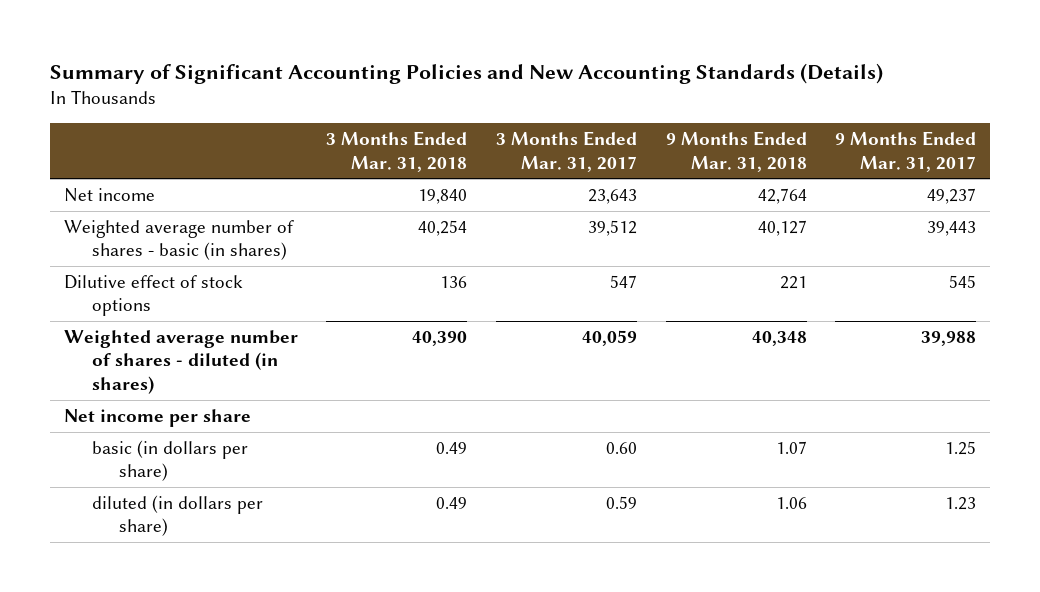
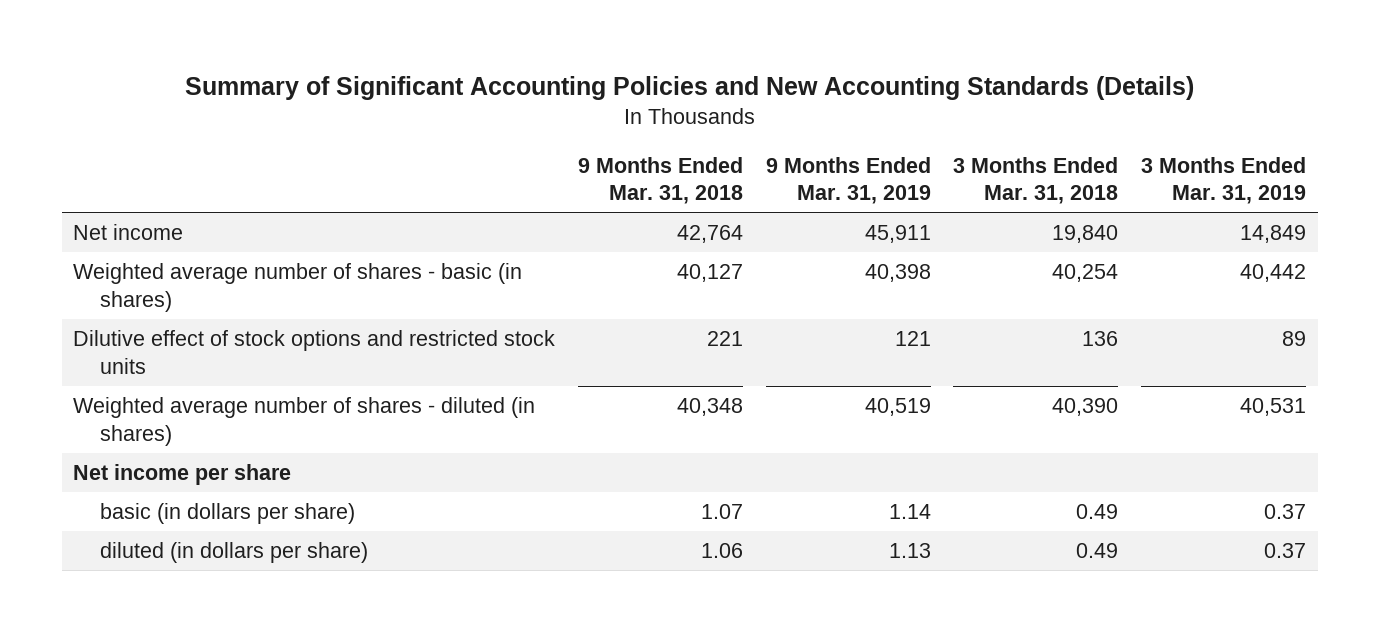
- | 3 Months Ended Mar. 31, 2018 | 3 Months Ended Mar. 31, 2017 | 9 Months Ended Mar. 31, 2018 | 9 Months Ended Mar. 31, 2017
+ | 9 Months Ended Mar. 31, 2018 | 9 Months Ended Mar. 31, 2019 | 3 Months Ended Mar. 31, 2018 | 3 Months Ended Mar. 31, 2019
- Dilutive effect of stock options | 136 | 547 | 221 | 545
+ Dilutive effect of stock options and restricted stock units | 221 | 121 | 136 | 89

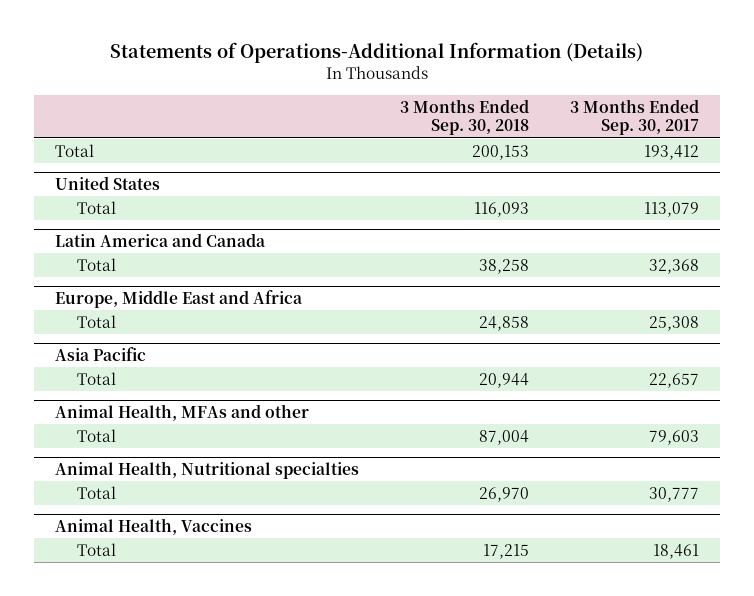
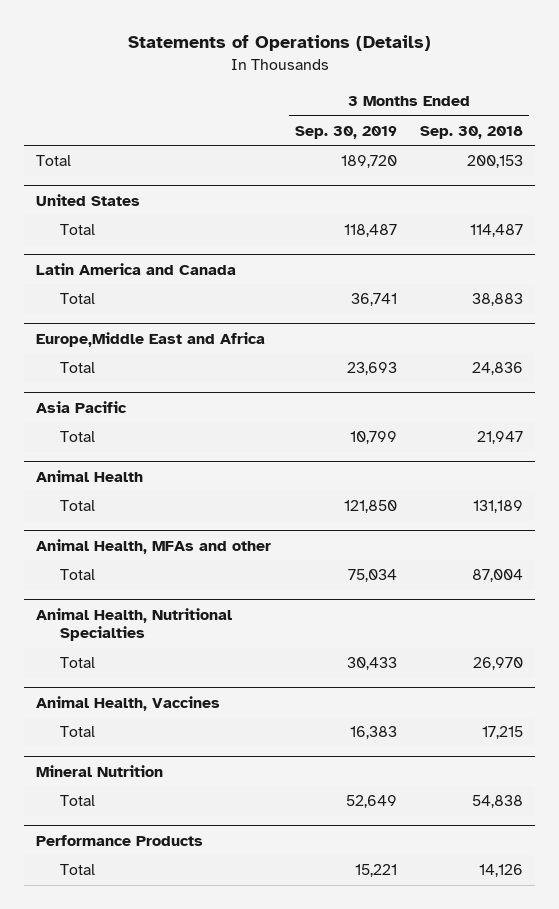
- Statements of Operations-Additional Information (Details)
+ Statements of Operations (Details)
- | 3 Months Ended Sep. 30, 2018 | 3 Months Ended Sep. 30, 2017
+ | 3 Months Ended Sep. 30, 2019 | 3 Months Ended Sep. 30, 2018
@ United States
- Total | 116,093 | 113,079
+ Total | 118,487 | 114,487
@ Latin America and Canada
- Total | 38,258 | 32,368
- Europe, Middle East and Africa
- Total | 24,858 | 25,308
@ Latin America and Canada
+ Total | 36,741 | 38,883
+ Europe,Middle East and Africa
+ Total | 23,693 | 24,836
@ Asia Pacific
- Total | 20,944 | 22,657
+ Total | 10,799 | 21,947
+ Animal Health
+ Total | 121,850 | 131,189
- Animal Health, Nutritional specialties
+ Animal Health, Nutritional Specialties
+ Mineral Nutrition
+ Total | 52,649 | 54,838
+ Performance Products
+ Total | 15,221 | 14,126

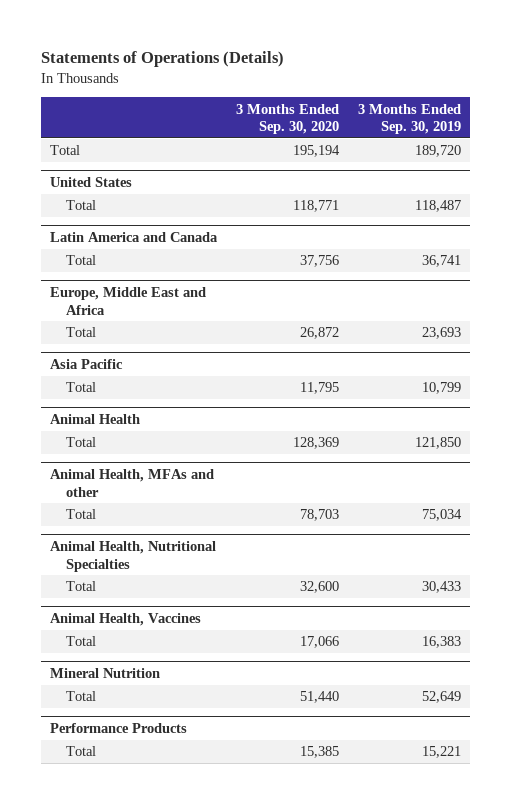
- | 3 Months Ended Sep. 30, 2019 | 3 Months Ended Sep. 30, 2018
+ | 3 Months Ended Sep. 30, 2020 | 3 Months Ended Sep. 30, 2019
- Europe,Middle East and Africa
+ Europe, Middle East and Africa

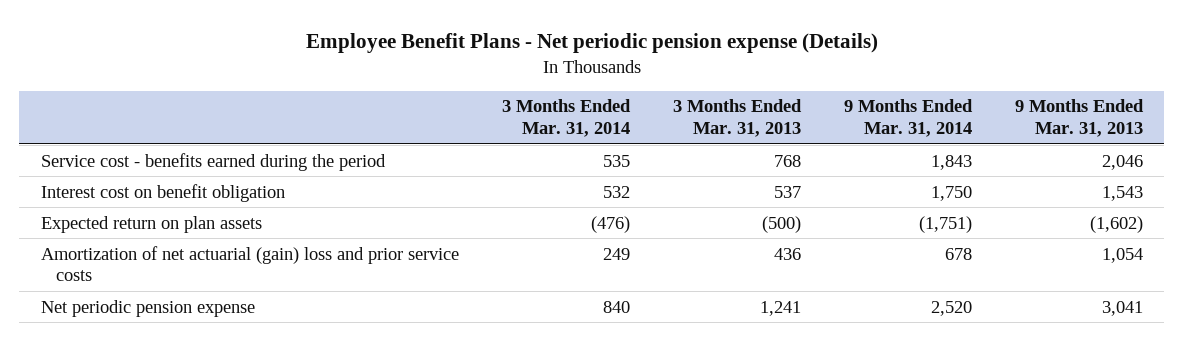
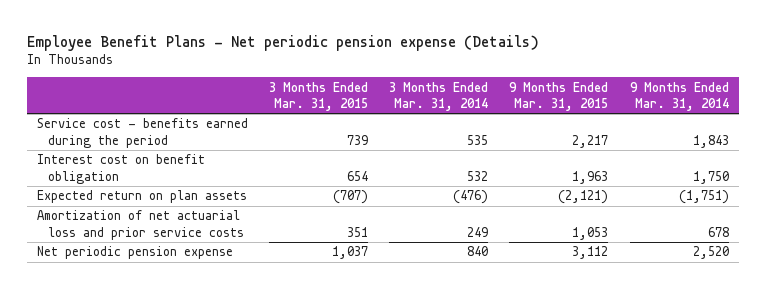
- | 3 Months Ended Mar. 31, 2014 | 3 Months Ended Mar. 31, 2013 | 9 Months Ended Mar. 31, 2014 | 9 Months Ended Mar. 31, 2013
+ | 3 Months Ended Mar. 31, 2015 | 3 Months Ended Mar. 31, 2014 | 9 Months Ended Mar. 31, 2015 | 9 Months Ended Mar. 31, 2014
- Amortization of net actuarial (gain) loss and prior service costs | 249 | 436 | 678 | 1,054
+ Amortization of net actuarial loss and prior service costs | 351 | 249 | 1,053 | 678

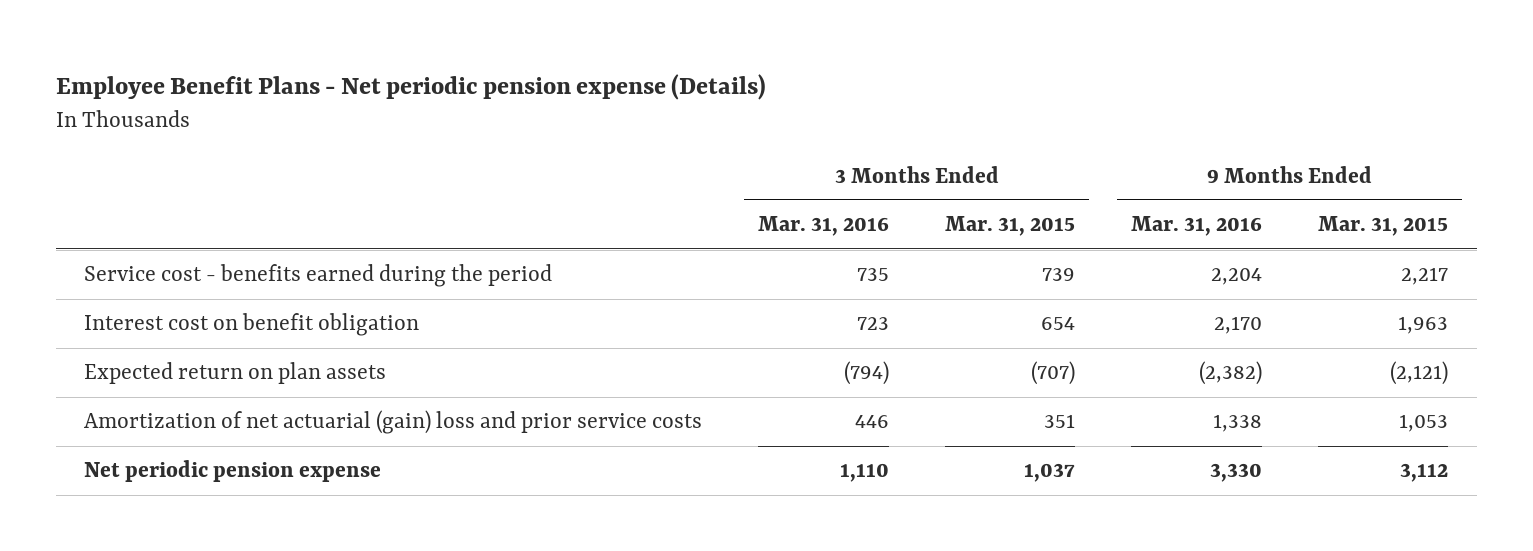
- | 3 Months Ended Mar. 31, 2015 | 3 Months Ended Mar. 31, 2014 | 9 Months Ended Mar. 31, 2015 | 9 Months Ended Mar. 31, 2014
+ | 3 Months Ended Mar. 31, 2016 | 3 Months Ended Mar. 31, 2015 | 9 Months Ended Mar. 31, 2016 | 9 Months Ended Mar. 31, 2015
- Amortization of net actuarial loss and prior service costs | 351 | 249 | 1,053 | 678
+ Amortization of net actuarial (gain) loss and prior service costs | 446 | 351 | 1,338 | 1,053

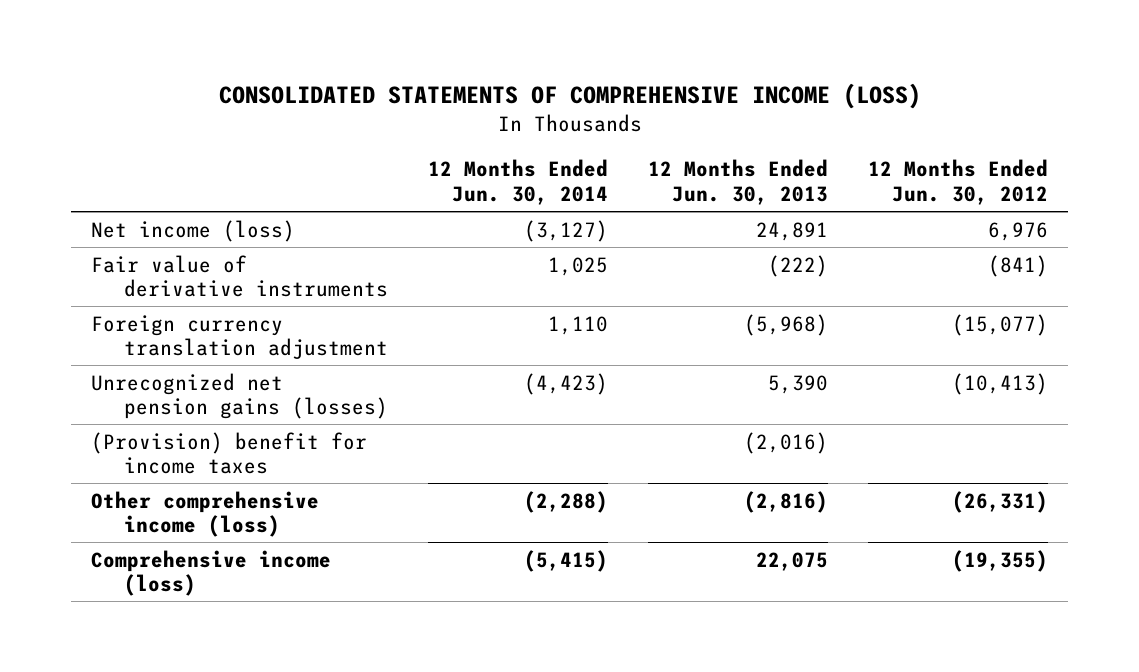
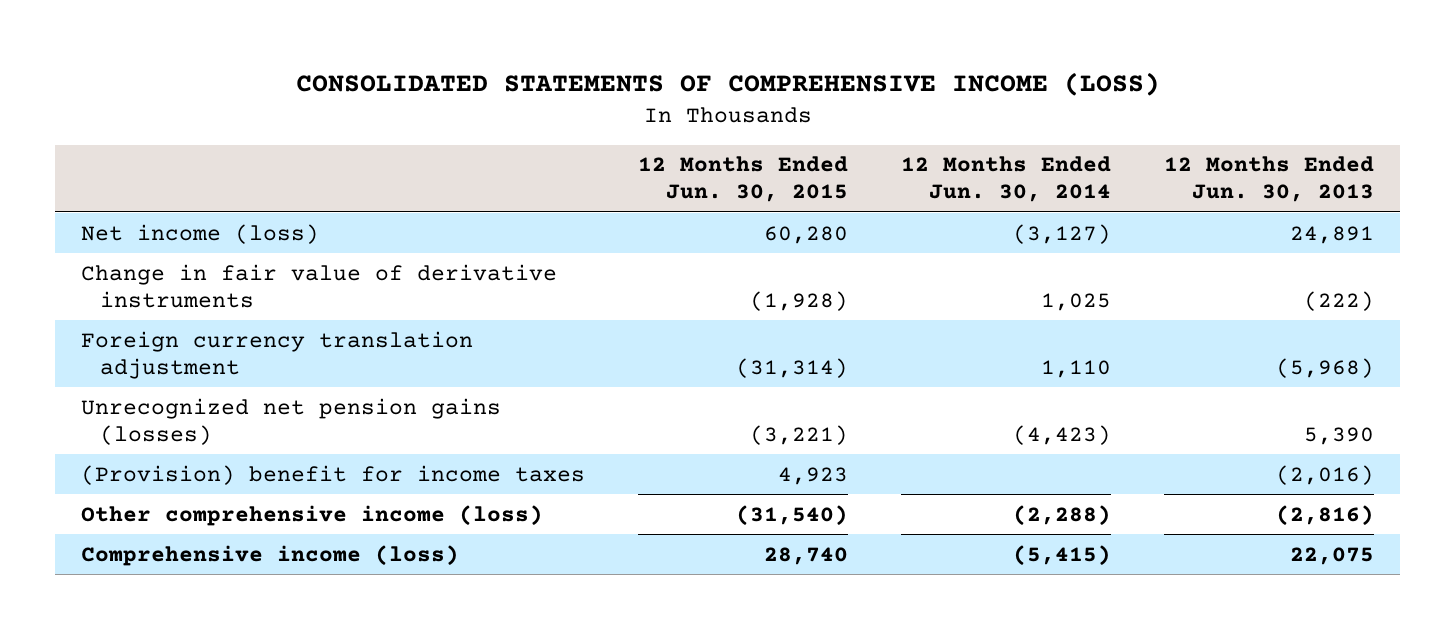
- | 12 Months Ended Jun. 30, 2014 | 12 Months Ended Jun. 30, 2013 | 12 Months Ended Jun. 30, 2012
+ | 12 Months Ended Jun. 30, 2015 | 12 Months Ended Jun. 30, 2014 | 12 Months Ended Jun. 30, 2013
- Fair value of derivative instruments | 1,025 | (222) | (841)
+ Change in fair value of derivative instruments | (1,928) | 1,025 | (222)

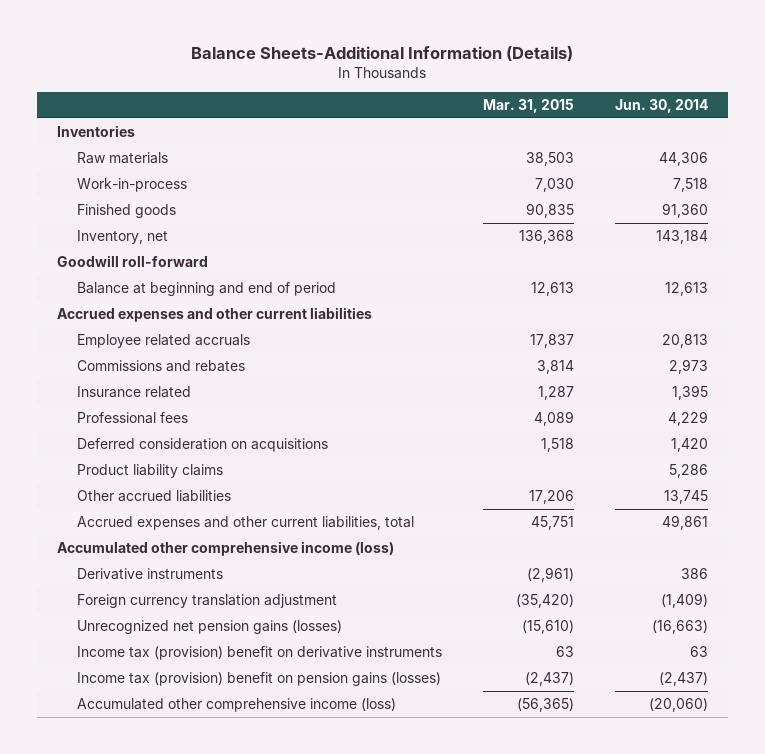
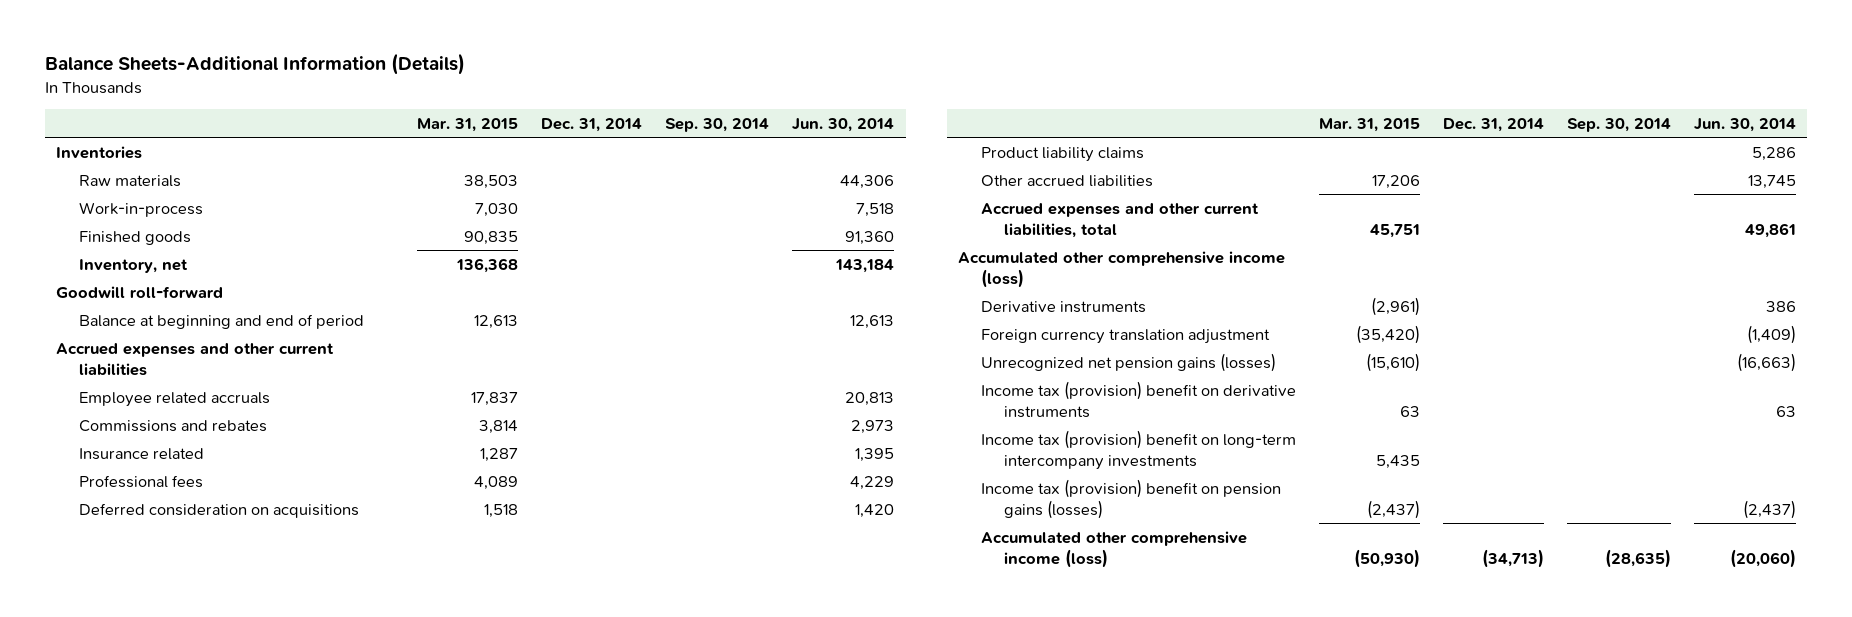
- | Mar. 31, 2015 | Jun. 30, 2014
+ | Mar. 31, 2015 | Dec. 31, 2014 | Sep. 30, 2014 | Jun. 30, 2014
+ Income tax (provision) benefit on long-term intercompany investments | 5,435 | | |
- Accumulated other comprehensive income (loss) | (56,365) | (20,060)
+ Accumulated other comprehensive income (loss) | (50,930) | (34,713) | (28,635) | (20,060)

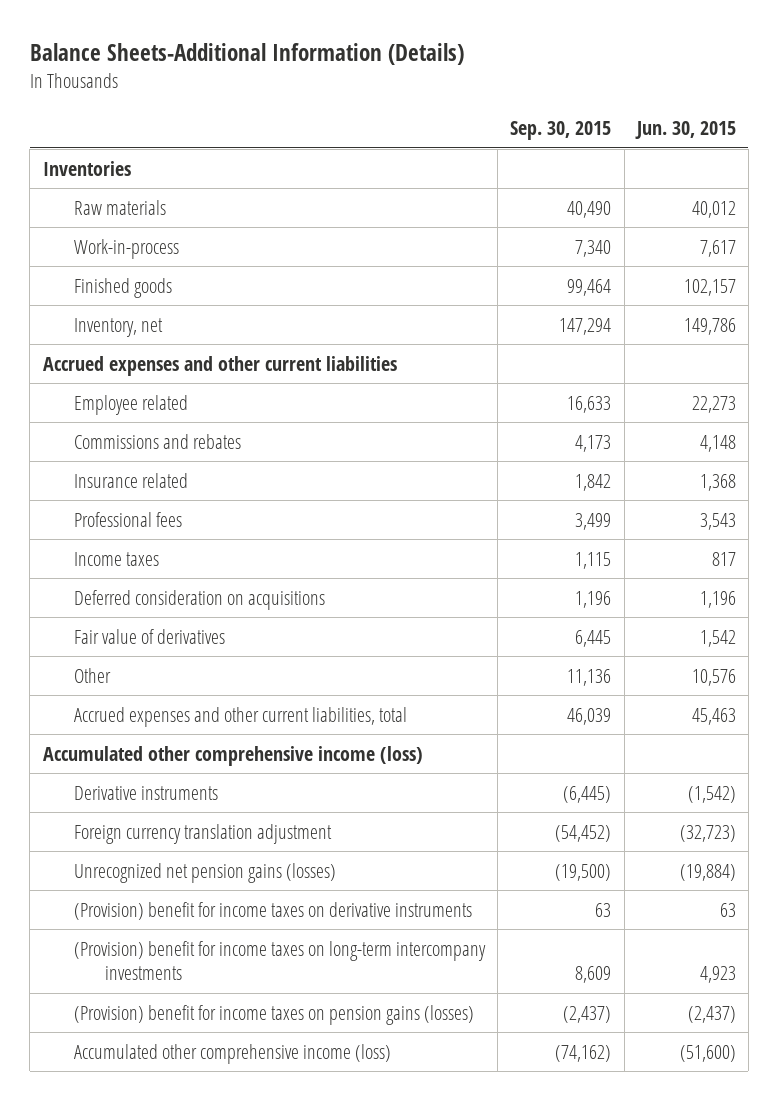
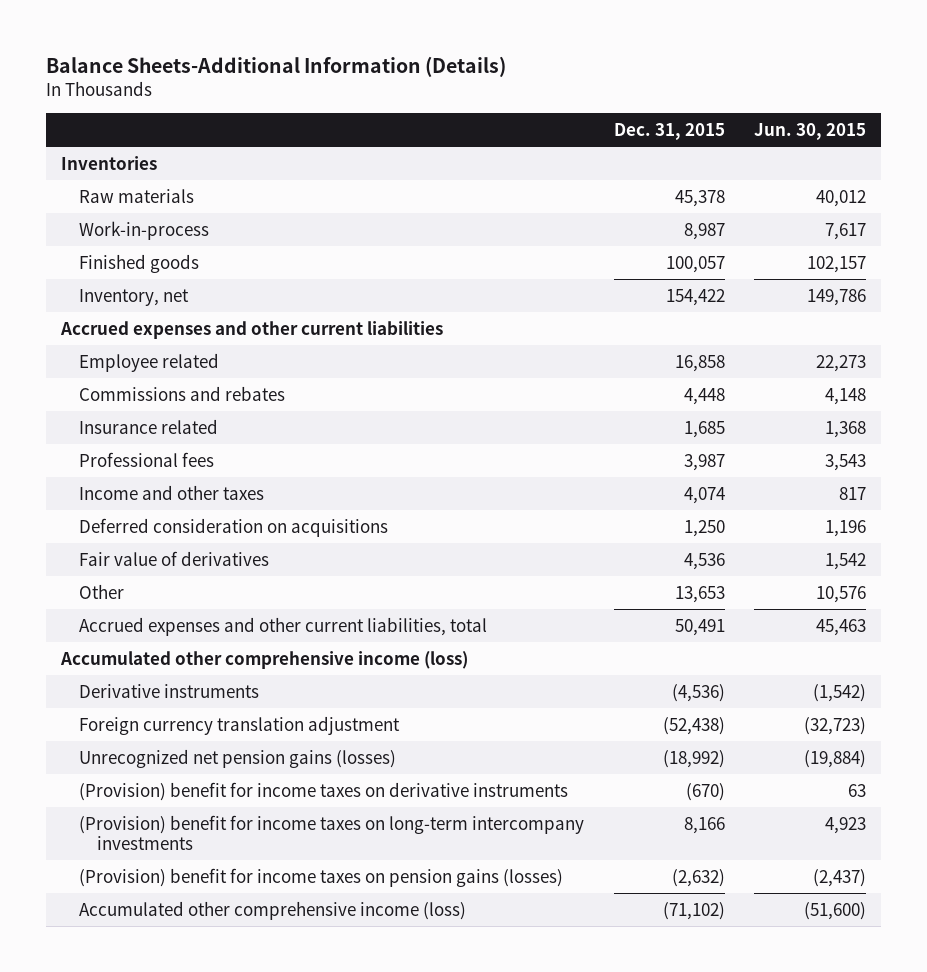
- | Sep. 30, 2015 | Jun. 30, 2015
+ | Dec. 31, 2015 | Jun. 30, 2015
- Income taxes | 1,115 | 817
+ Income and other taxes | 4,074 | 817

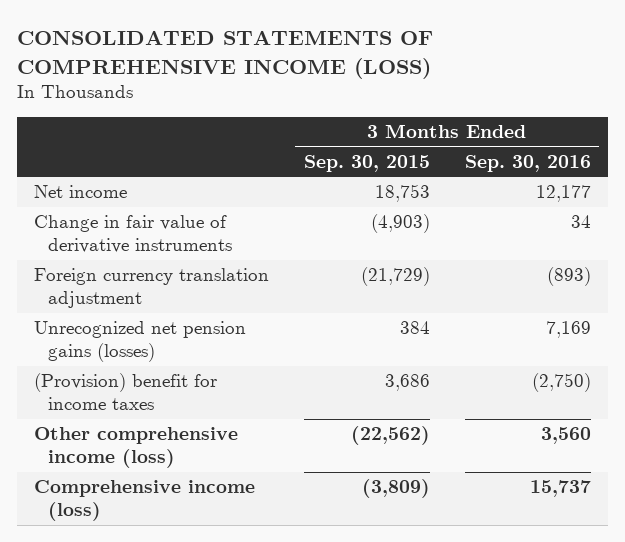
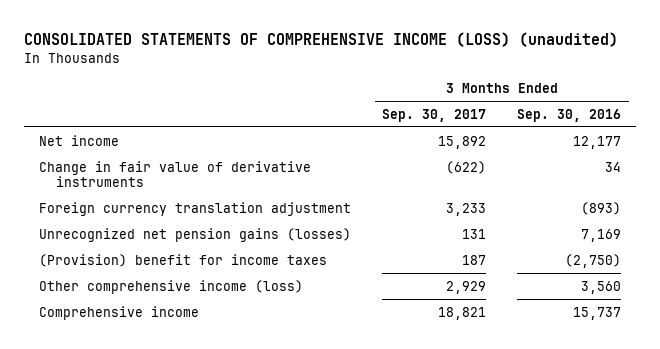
- CONSOLIDATED STATEMENTS OF COMPREHENSIVE INCOME (LOSS)
+ CONSOLIDATED STATEMENTS OF COMPREHENSIVE INCOME (LOSS) (unaudited)
- | 3 Months Ended Sep. 30, 2015 | 3 Months Ended Sep. 30, 2016
+ | 3 Months Ended Sep. 30, 2017 | 3 Months Ended Sep. 30, 2016
- Comprehensive income (loss) | (3,809) | 15,737
+ Comprehensive income | 18,821 | 15,737

